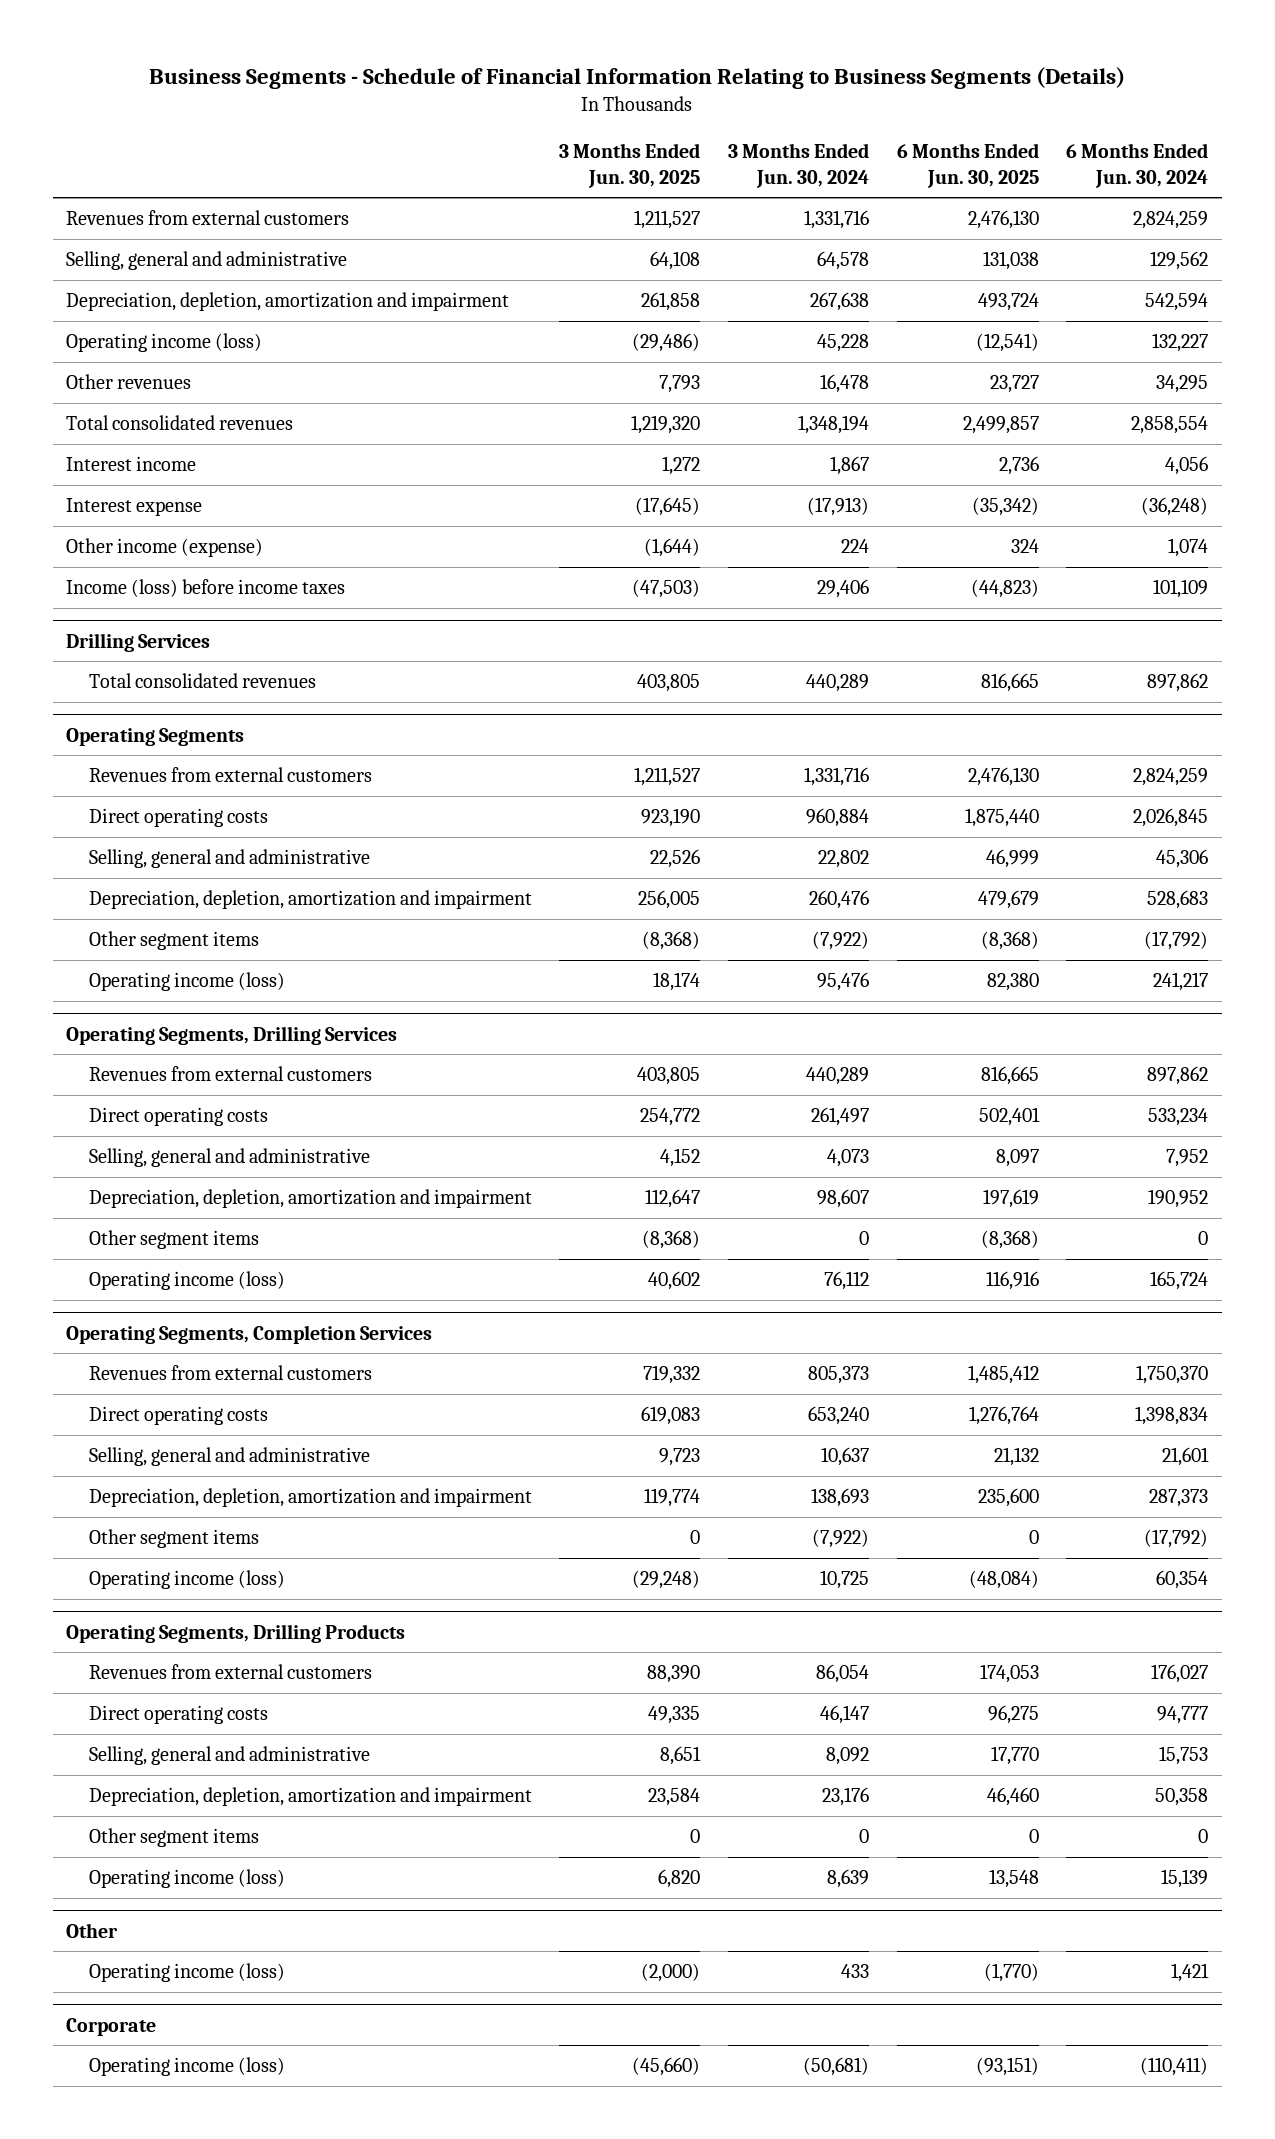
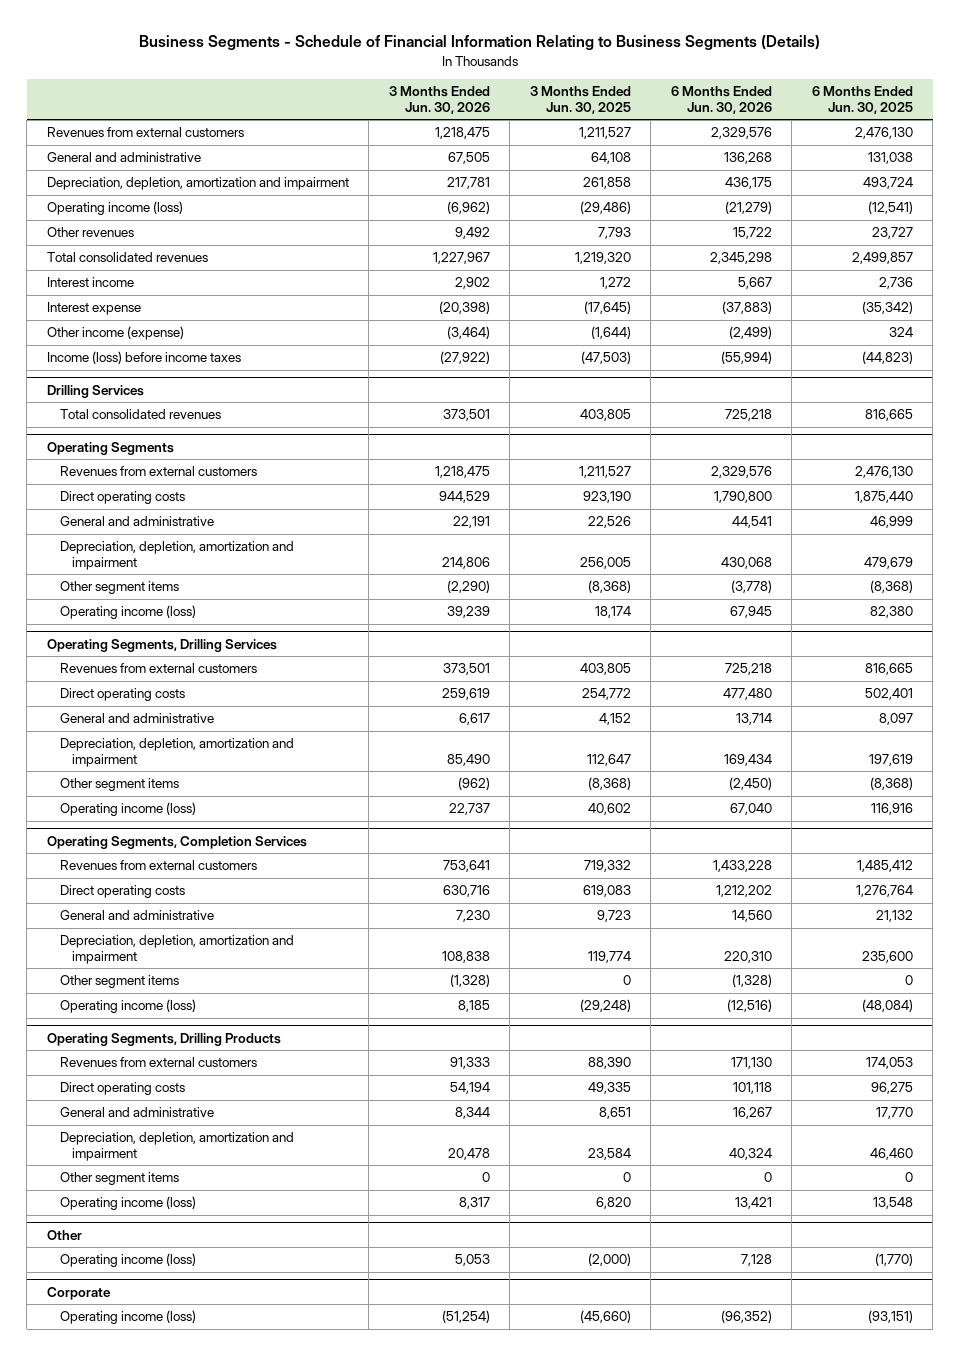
- | 3 Months Ended Jun. 30, 2025 | 3 Months Ended Jun. 30, 2024 | 6 Months Ended Jun. 30, 2025 | 6 Months Ended Jun. 30, 2024
+ | 3 Months Ended Jun. 30, 2026 | 3 Months Ended Jun. 30, 2025 | 6 Months Ended Jun. 30, 2026 | 6 Months Ended Jun. 30, 2025
- Selling, general and administrative | 64,108 | 64,578 | 131,038 | 129,562
+ General and administrative | 67,505 | 64,108 | 136,268 | 131,038
@ Operating Segments
- Selling, general and administrative | 22,526 | 22,802 | 46,999 | 45,306
+ General and administrative | 22,191 | 22,526 | 44,541 | 46,999
@ Operating Segments, Drilling Services
- Selling, general and administrative | 4,152 | 4,073 | 8,097 | 7,952
+ General and administrative | 6,617 | 4,152 | 13,714 | 8,097
@ Operating Segments, Completion Services
- Selling, general and administrative | 9,723 | 10,637 | 21,132 | 21,601
+ General and administrative | 7,230 | 9,723 | 14,560 | 21,132
@ Operating Segments, Drilling Products
- Selling, general and administrative | 8,651 | 8,092 | 17,770 | 15,753
+ General and administrative | 8,344 | 8,651 | 16,267 | 17,770

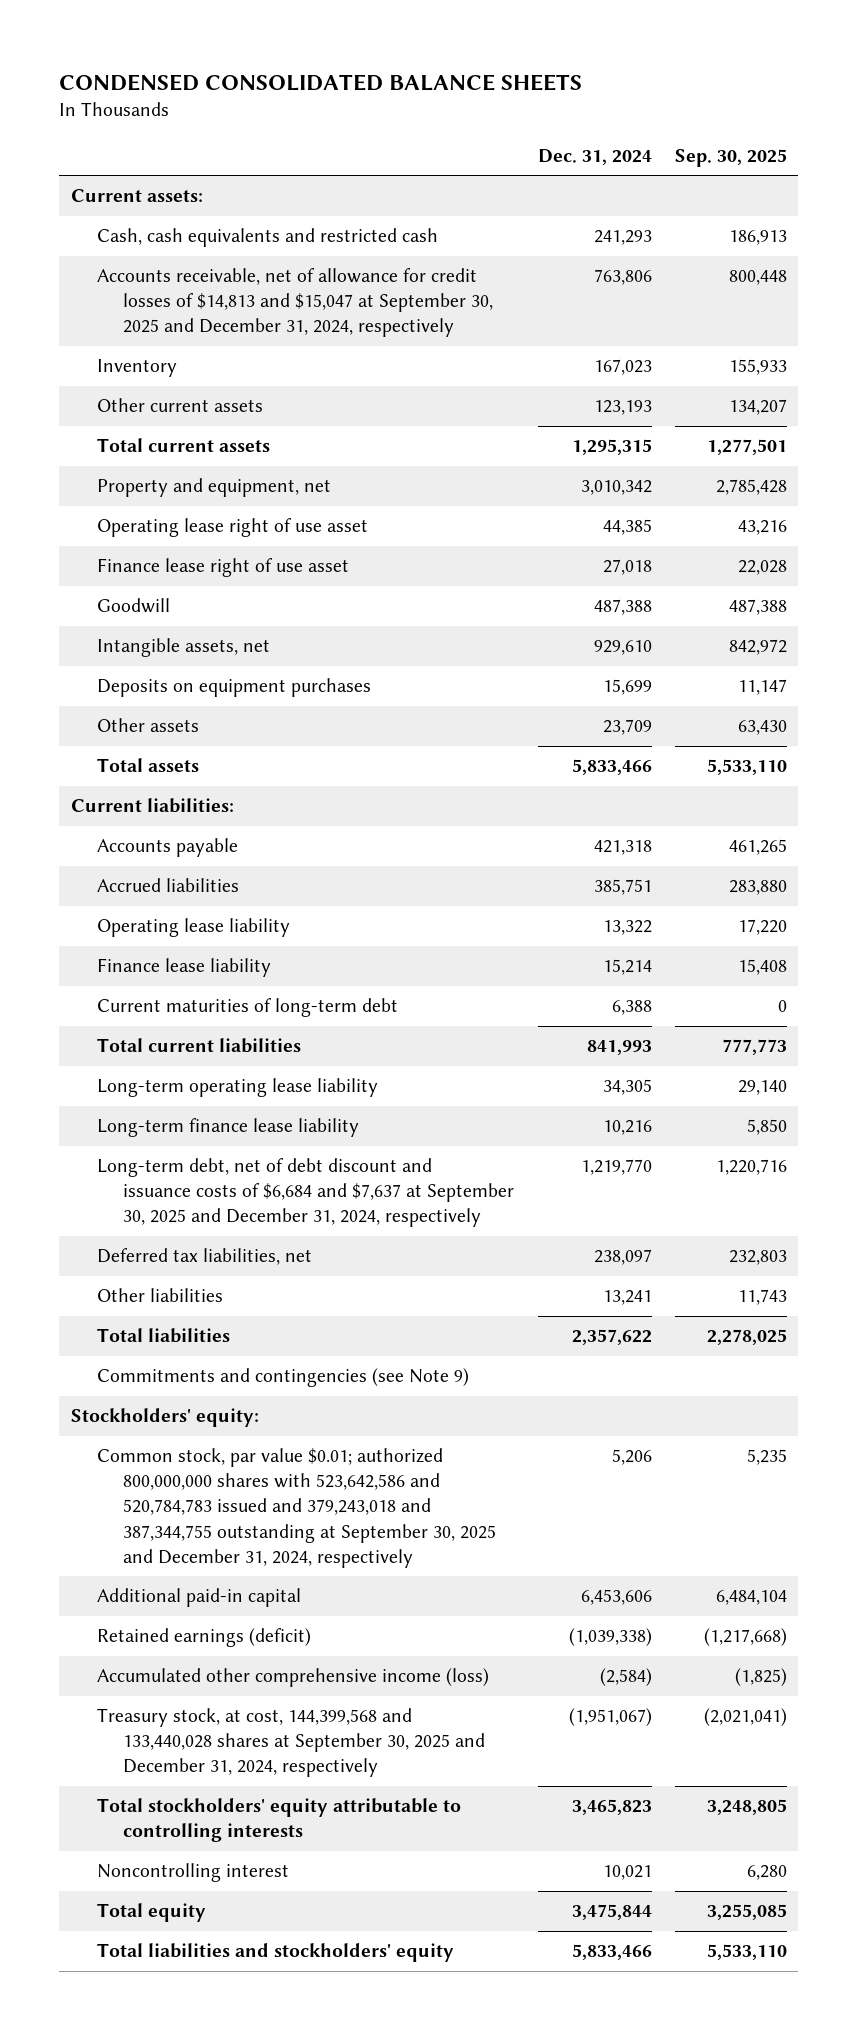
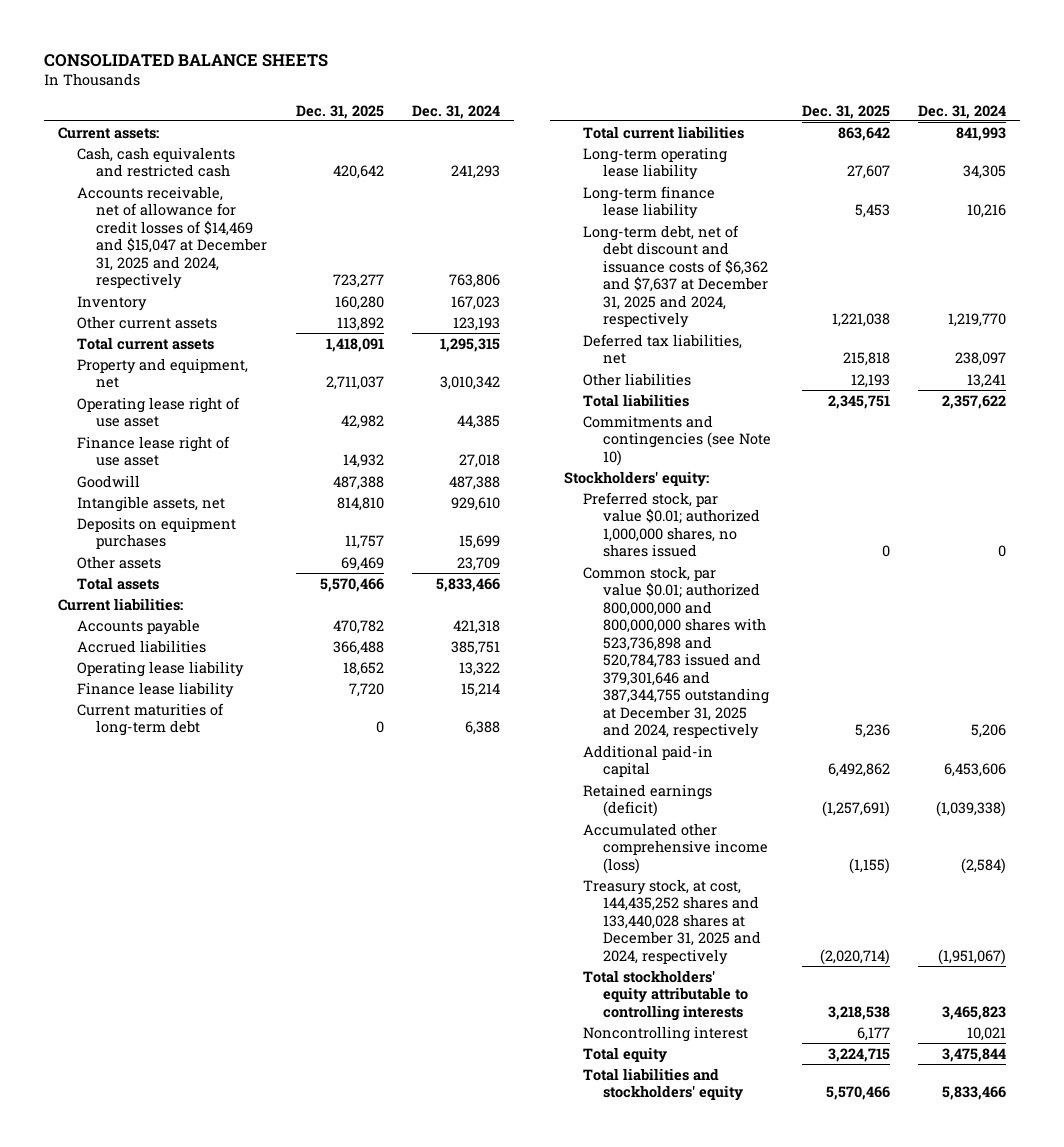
- CONDENSED CONSOLIDATED BALANCE SHEETS
+ CONSOLIDATED BALANCE SHEETS
- | Dec. 31, 2024 | Sep. 30, 2025
+ | Dec. 31, 2025 | Dec. 31, 2024
- Accounts receivable, net of allowance for credit losses of $14,813 and $15,047 at September 30, 2025 and December 31, 2024, respectively | 763,806 | 800,448
+ Accounts receivable, net of allowance for credit losses of $14,469 and $15,047 at December 31, 2025 and 2024, respectively | 723,277 | 763,806
- Long-term debt, net of debt discount and issuance costs of $6,684 and $7,637 at September 30, 2025 and December 31, 2024, respectively | 1,219,770 | 1,220,716
+ Long-term debt, net of debt discount and issuance costs of $6,362 and $7,637 at December 31, 2025 and 2024, respectively | 1,221,038 | 1,219,770
- Commitments and contingencies (see Note 9)
+ Commitments and contingencies (see Note 10)
- Common stock, par value $0.01; authorized 800,000,000 shares with 523,642,586 and 520,784,783 issued and 379,243,018 and 387,344,755 outstanding at September 30, 2025 and December 31, 2024, respectively | 5,206 | 5,235
+ Preferred stock, par value $0.01; authorized 1,000,000 shares, no shares issued | 0 | 0
+ Common stock, par value $0.01; authorized 800,000,000 and 800,000,000 shares with 523,736,898 and 520,784,783 issued and 379,301,646 and 387,344,755 outstanding at December 31, 2025 and 2024, respectively | 5,236 | 5,206
- Treasury stock, at cost, 144,399,568 and 133,440,028 shares at September 30, 2025 and December 31, 2024, respectively | (1,951,067) | (2,021,041)
+ Treasury stock, at cost, 144,435,252 shares and 133,440,028 shares at December 31, 2025 and 2024, respectively | (2,020,714) | (1,951,067)

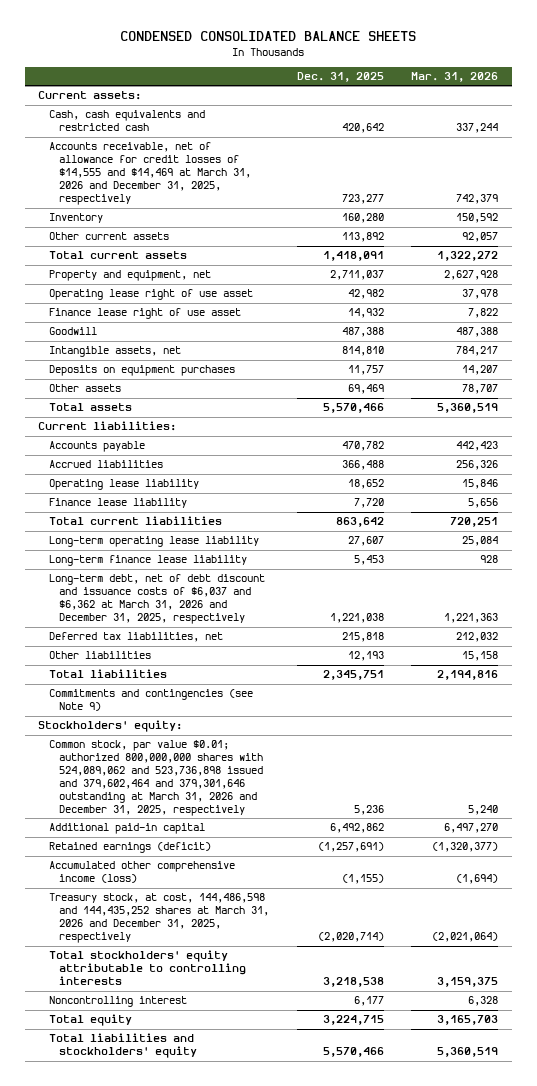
- CONSOLIDATED BALANCE SHEETS
+ CONDENSED CONSOLIDATED BALANCE SHEETS
- | Dec. 31, 2025 | Dec. 31, 2024
+ | Dec. 31, 2025 | Mar. 31, 2026
- Accounts receivable, net of allowance for credit losses of $14,469 and $15,047 at December 31, 2025 and 2024, respectively | 723,277 | 763,806
+ Accounts receivable, net of allowance for credit losses of $14,555 and $14,469 at March 31, 2026 and December 31, 2025, respectively | 723,277 | 742,379
- Current maturities of long-term debt | 0 | 6,388
- Long-term debt, net of debt discount and issuance costs of $6,362 and $7,637 at December 31, 2025 and 2024, respectively | 1,221,038 | 1,219,770
+ Long-term debt, net of debt discount and issuance costs of $6,037 and $6,362 at March 31, 2026 and December 31, 2025, respectively | 1,221,038 | 1,221,363
- Commitments and contingencies (see Note 10)
+ Commitments and contingencies (see Note 9)
- Preferred stock, par value $0.01; authorized 1,000,000 shares, no shares issued | 0 | 0
- Common stock, par value $0.01; authorized 800,000,000 and 800,000,000 shares with 523,736,898 and 520,784,783 issued and 379,301,646 and 387,344,755 outstanding at December 31, 2025 and 2024, respectively | 5,236 | 5,206
+ Common stock, par value $0.01; authorized 800,000,000 shares with 524,089,062 and 523,736,898 issued and 379,602,464 and 379,301,646 outstanding at March 31, 2026 and December 31, 2025, respectively | 5,236 | 5,240
- Treasury stock, at cost, 144,435,252 shares and 133,440,028 shares at December 31, 2025 and 2024, respectively | (2,020,714) | (1,951,067)
+ Treasury stock, at cost, 144,486,598 and 144,435,252 shares at March 31, 2026 and December 31, 2025, respectively | (2,020,714) | (2,021,064)

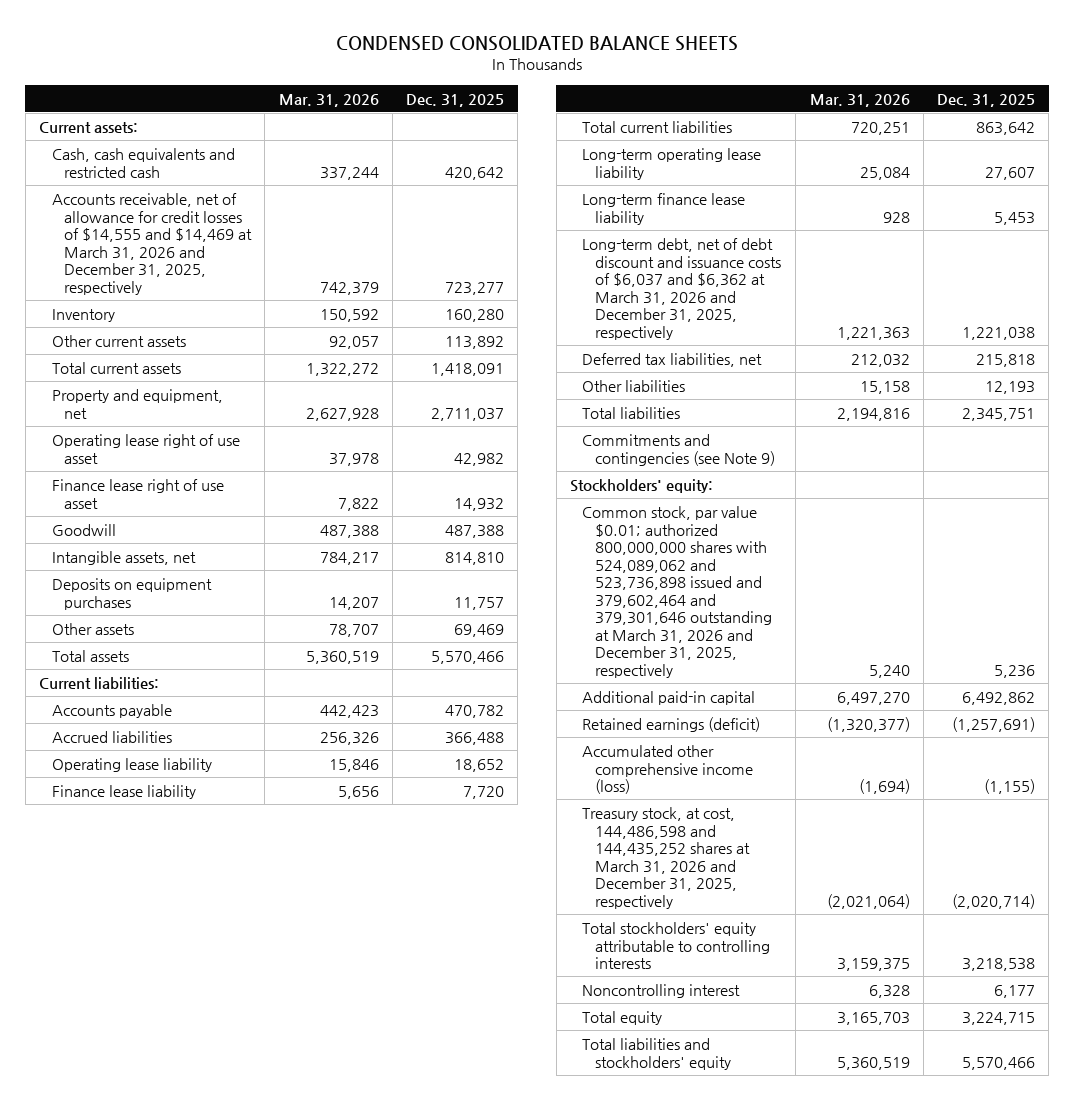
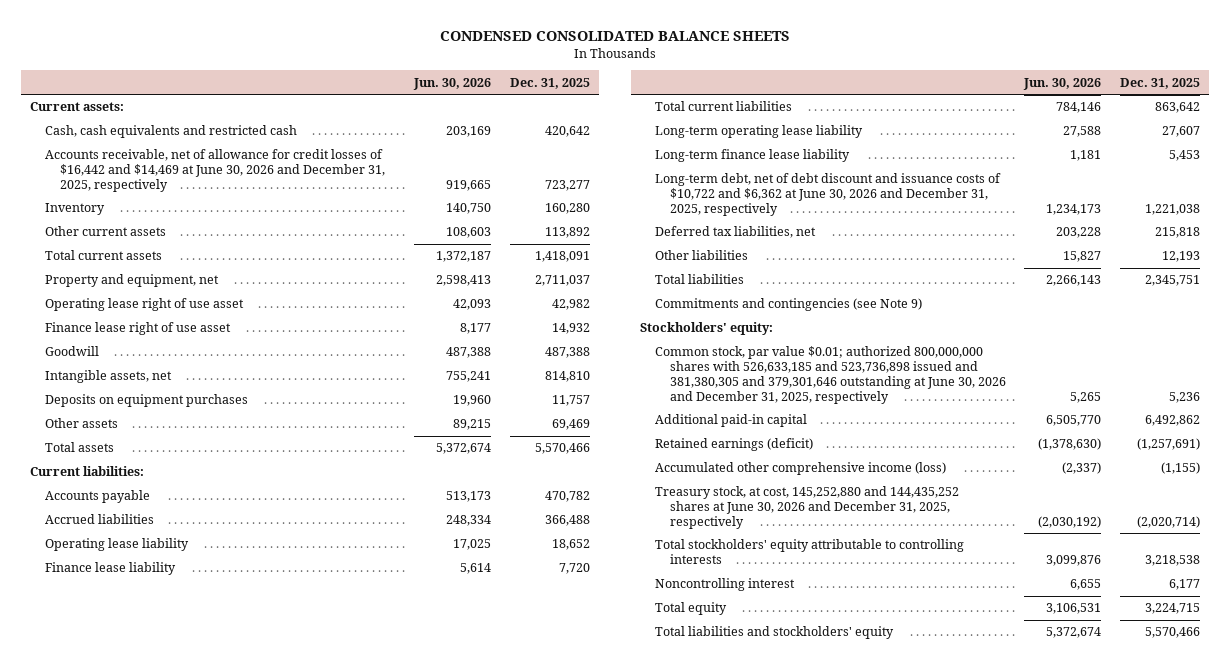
- | Mar. 31, 2026 | Dec. 31, 2025
+ | Jun. 30, 2026 | Dec. 31, 2025
- Accounts receivable, net of allowance for credit losses of $14,555 and $14,469 at March 31, 2026 and December 31, 2025, respectively | 742,379 | 723,277
+ Accounts receivable, net of allowance for credit losses of $16,442 and $14,469 at June 30, 2026 and December 31, 2025, respectively | 919,665 | 723,277
- Long-term debt, net of debt discount and issuance costs of $6,037 and $6,362 at March 31, 2026 and December 31, 2025, respectively | 1,221,363 | 1,221,038
+ Long-term debt, net of debt discount and issuance costs of $10,722 and $6,362 at June 30, 2026 and December 31, 2025, respectively | 1,234,173 | 1,221,038
- Common stock, par value $0.01; authorized 800,000,000 shares with 524,089,062 and 523,736,898 issued and 379,602,464 and 379,301,646 outstanding at March 31, 2026 and December 31, 2025, respectively | 5,240 | 5,236
+ Common stock, par value $0.01; authorized 800,000,000 shares with 526,633,185 and 523,736,898 issued and 381,380,305 and 379,301,646 outstanding at June 30, 2026 and December 31, 2025, respectively | 5,265 | 5,236
- Treasury stock, at cost, 144,486,598 and 144,435,252 shares at March 31, 2026 and December 31, 2025, respectively | (2,021,064) | (2,020,714)
+ Treasury stock, at cost, 145,252,880 and 144,435,252 shares at June 30, 2026 and December 31, 2025, respectively | (2,030,192) | (2,020,714)

